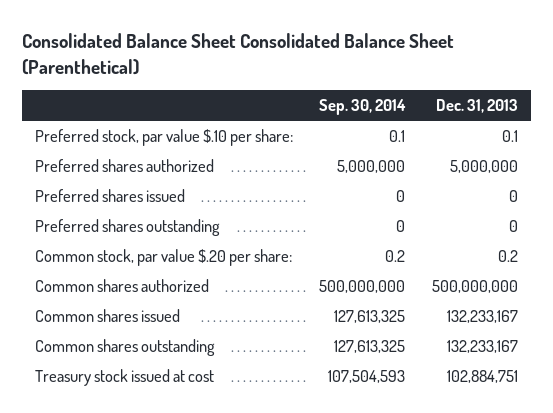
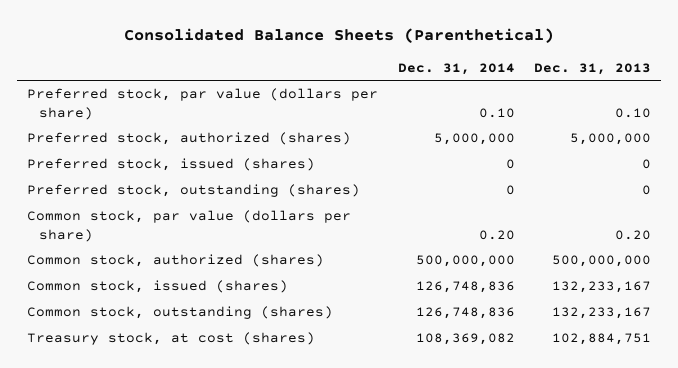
- Consolidated Balance Sheet Consolidated Balance Sheet (Parenthetical)
+ Consolidated Balance Sheets (Parenthetical)
- | Sep. 30, 2014 | Dec. 31, 2013
+ | Dec. 31, 2014 | Dec. 31, 2013
- Preferred stock, par value $.10 per share: | 0.1 | 0.1
- Preferred shares authorized | 5,000,000 | 5,000,000
- Preferred shares issued | 0 | 0
- Preferred shares outstanding | 0 | 0
- Common stock, par value $.20 per share: | 0.2 | 0.2
- Common shares authorized | 500,000,000 | 500,000,000
- Common shares issued | 127,613,325 | 132,233,167
- Common shares outstanding | 127,613,325 | 132,233,167
- Treasury stock issued at cost | 107,504,593 | 102,884,751
+ Preferred stock, par value (dollars per share) | 0.10 | 0.10
+ Preferred stock, authorized (shares) | 5,000,000 | 5,000,000
+ Preferred stock, issued (shares) | 0 | 0
+ Preferred stock, outstanding (shares) | 0 | 0
+ Common stock, par value (dollars per share) | 0.20 | 0.20
+ Common stock, authorized (shares) | 500,000,000 | 500,000,000
+ Common stock, issued (shares) | 126,748,836 | 132,233,167
+ Common stock, outstanding (shares) | 126,748,836 | 132,233,167
+ Treasury stock, at cost (shares) | 108,369,082 | 102,884,751

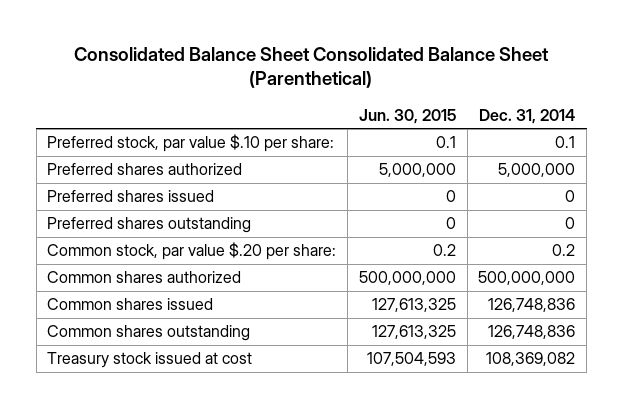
- Consolidated Balance Sheets (Parenthetical)
+ Consolidated Balance Sheet Consolidated Balance Sheet (Parenthetical)
- | Dec. 31, 2014 | Dec. 31, 2013
+ | Jun. 30, 2015 | Dec. 31, 2014
- Preferred stock, par value (dollars per share) | 0.10 | 0.10
- Preferred stock, authorized (shares) | 5,000,000 | 5,000,000
- Preferred stock, issued (shares) | 0 | 0
- Preferred stock, outstanding (shares) | 0 | 0
- Common stock, par value (dollars per share) | 0.20 | 0.20
- Common stock, authorized (shares) | 500,000,000 | 500,000,000
- Common stock, issued (shares) | 126,748,836 | 132,233,167
- Common stock, outstanding (shares) | 126,748,836 | 132,233,167
- Treasury stock, at cost (shares) | 108,369,082 | 102,884,751
+ Preferred stock, par value $.10 per share: | 0.1 | 0.1
+ Preferred shares authorized | 5,000,000 | 5,000,000
+ Preferred shares issued | 0 | 0
+ Preferred shares outstanding | 0 | 0
+ Common stock, par value $.20 per share: | 0.2 | 0.2
+ Common shares authorized | 500,000,000 | 500,000,000
+ Common shares issued | 127,613,325 | 126,748,836
+ Common shares outstanding | 127,613,325 | 126,748,836
+ Treasury stock issued at cost | 107,504,593 | 108,369,082

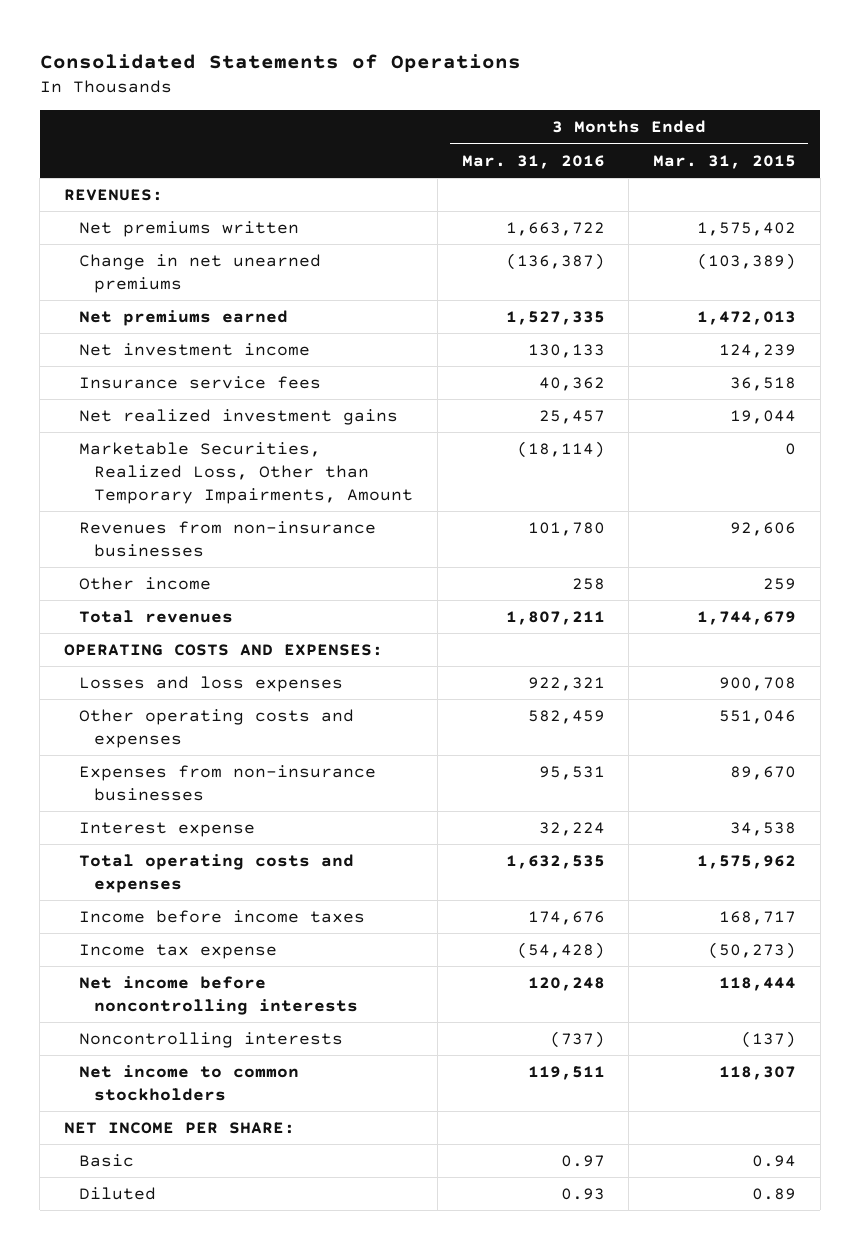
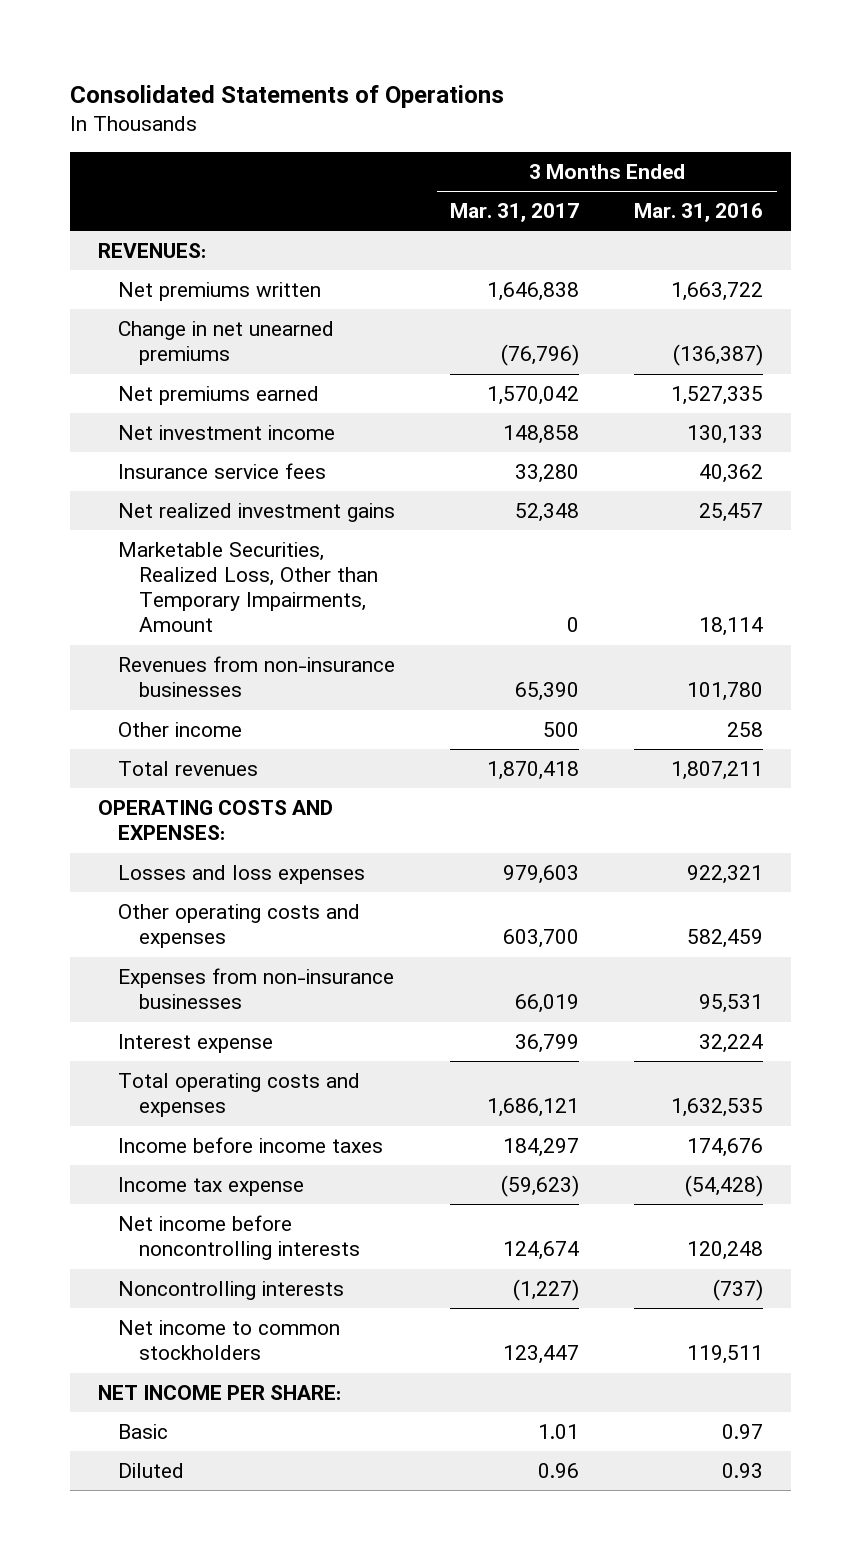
- | 3 Months Ended Mar. 31, 2016 | 3 Months Ended Mar. 31, 2015
+ | 3 Months Ended Mar. 31, 2017 | 3 Months Ended Mar. 31, 2016
- Marketable Securities, Realized Loss, Other than Temporary Impairments, Amount | (18,114) | 0
+ Marketable Securities, Realized Loss, Other than Temporary Impairments, Amount | 0 | 18,114

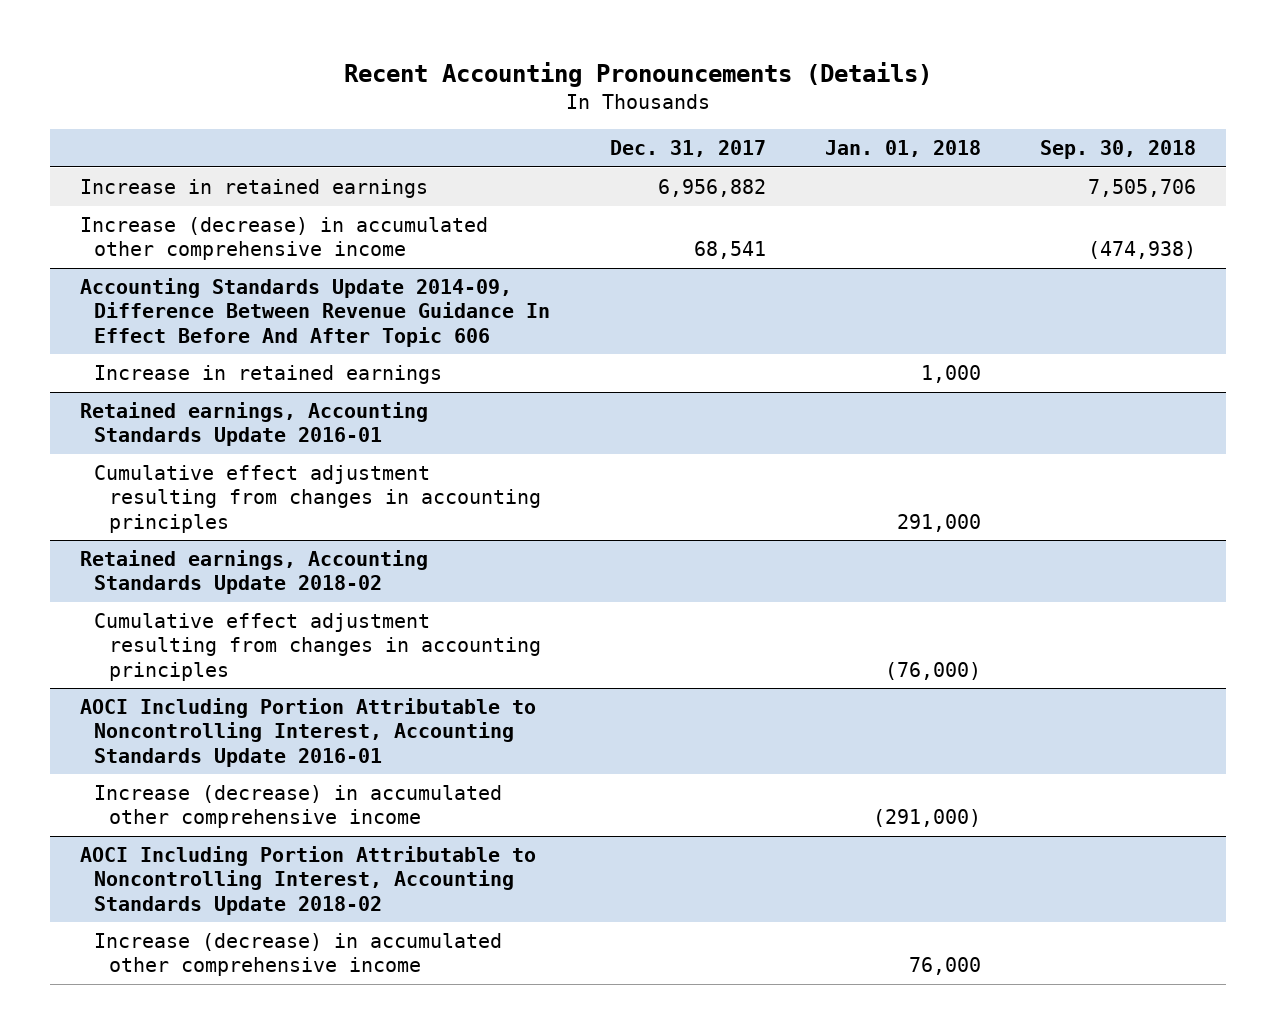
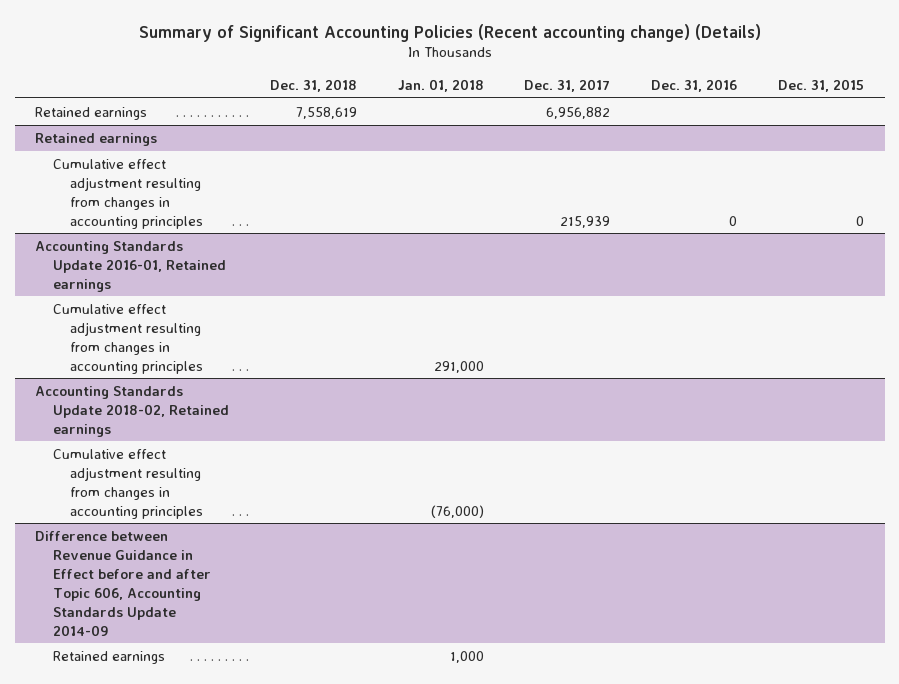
- Recent Accounting Pronouncements (Details)
+ Summary of Significant Accounting Policies (Recent accounting change) (Details)
- | Dec. 31, 2017 | Jan. 01, 2018 | Sep. 30, 2018
+ | Dec. 31, 2018 | Jan. 01, 2018 | Dec. 31, 2017 | Dec. 31, 2016 | Dec. 31, 2015
- Increase in retained earnings | 6,956,882 | | 7,505,706
- Increase (decrease) in accumulated other comprehensive income | 68,541 | | (474,938)
- Accounting Standards Update 2014-09, Difference Between Revenue Guidance In Effect Before And After Topic 606
- Increase in retained earnings | | 1,000 |
- Retained earnings, Accounting Standards Update 2016-01
+ Retained earnings | 7,558,619 | | 6,956,882 | |
+ Retained earnings
+ Cumulative effect adjustment resulting from changes in accounting principles | | | 215,939 | 0 | 0
+ Accounting Standards Update 2016-01, Retained earnings
- Retained earnings, Accounting Standards Update 2018-02
+ Accounting Standards Update 2018-02, Retained earnings
- AOCI Including Portion Attributable to Noncontrolling Interest, Accounting Standards Update 2016-01
- Increase (decrease) in accumulated other comprehensive income | | (291,000) |
- AOCI Including Portion Attributable to Noncontrolling Interest, Accounting Standards Update 2018-02
- Increase (decrease) in accumulated other comprehensive income | | 76,000 |
+ Difference between Revenue Guidance in Effect before and after Topic 606, Accounting Standards Update 2014-09
+ Retained earnings | | 1,000 | | |

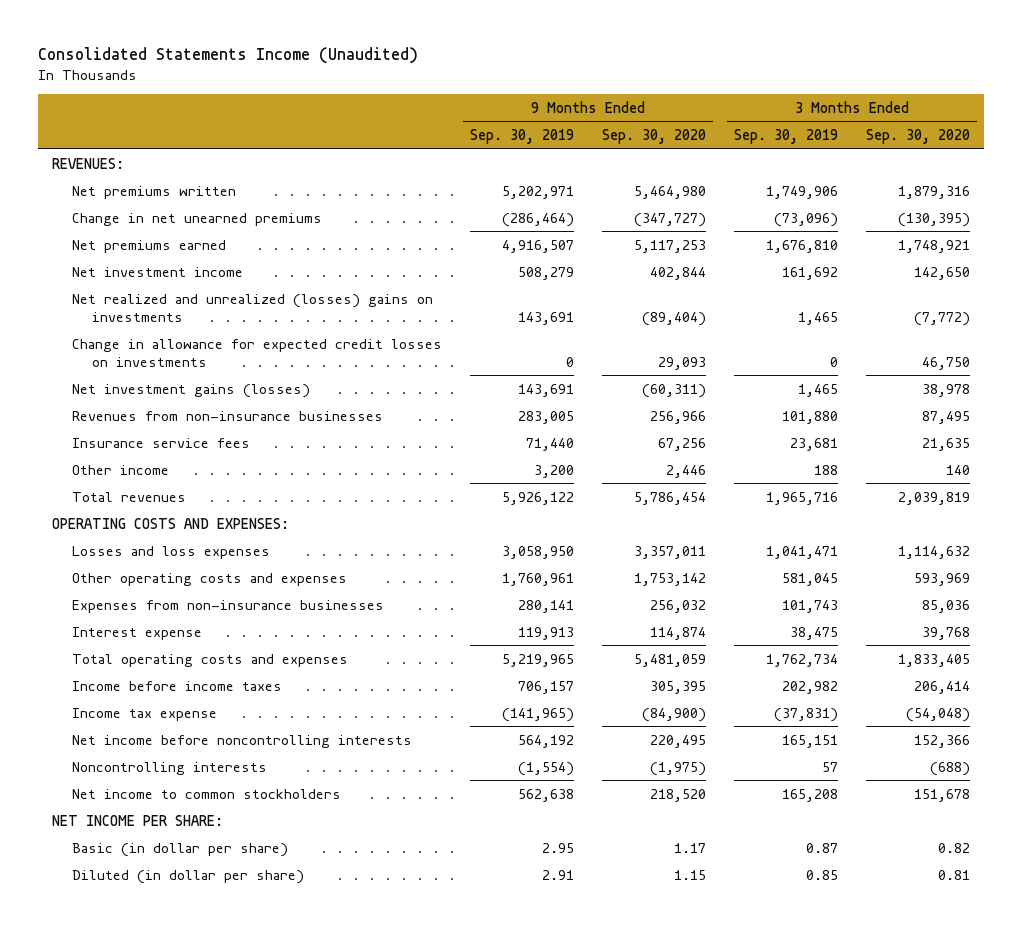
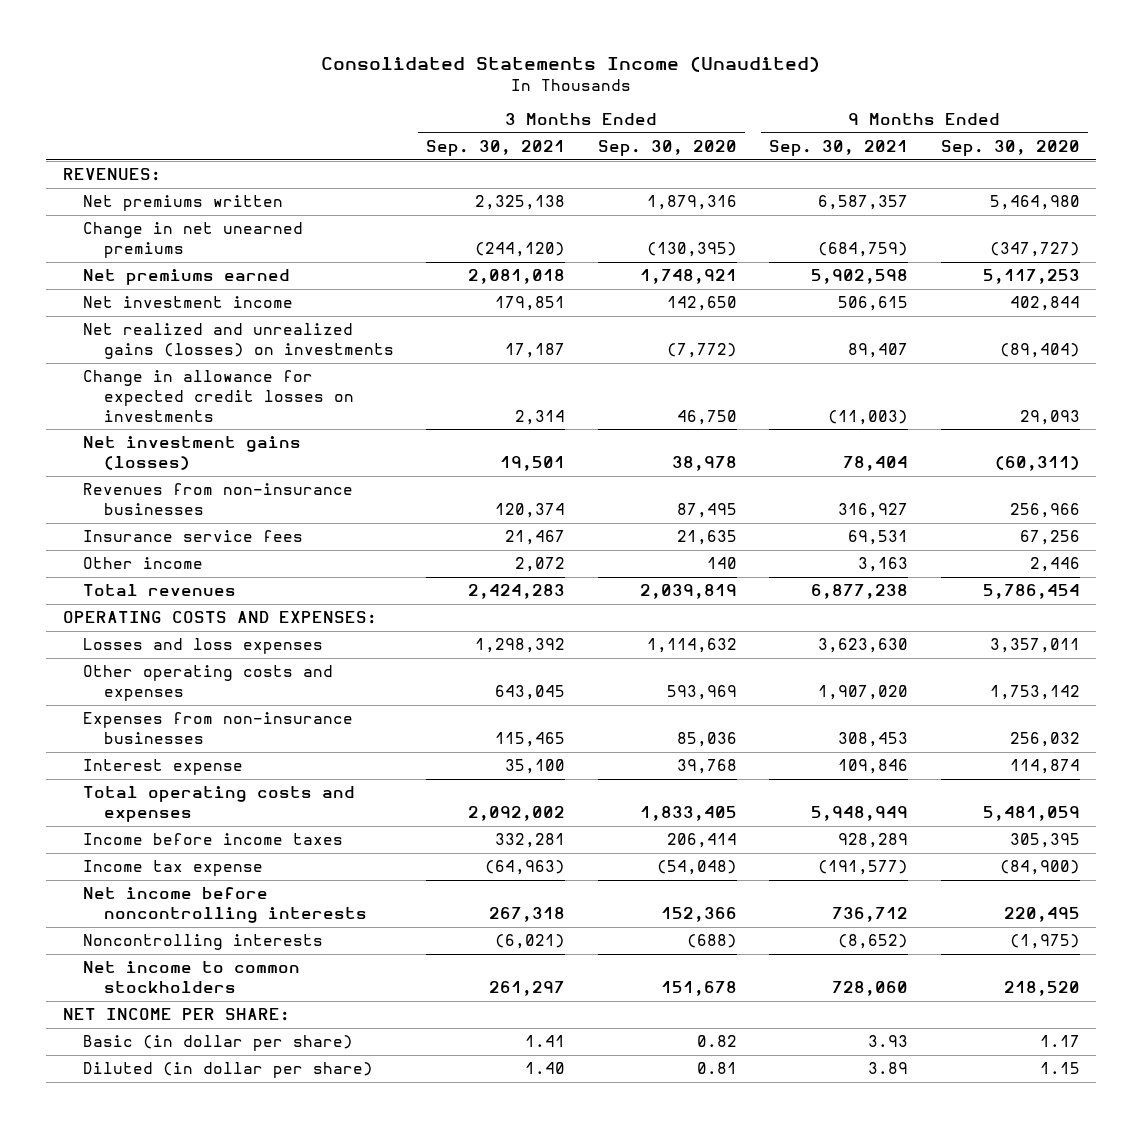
- | 9 Months Ended Sep. 30, 2019 | 9 Months Ended Sep. 30, 2020 | 3 Months Ended Sep. 30, 2019 | 3 Months Ended Sep. 30, 2020
+ | 3 Months Ended Sep. 30, 2021 | 3 Months Ended Sep. 30, 2020 | 9 Months Ended Sep. 30, 2021 | 9 Months Ended Sep. 30, 2020
- Net realized and unrealized (losses) gains on investments | 143,691 | (89,404) | 1,465 | (7,772)
+ Net realized and unrealized gains (losses) on investments | 17,187 | (7,772) | 89,407 | (89,404)

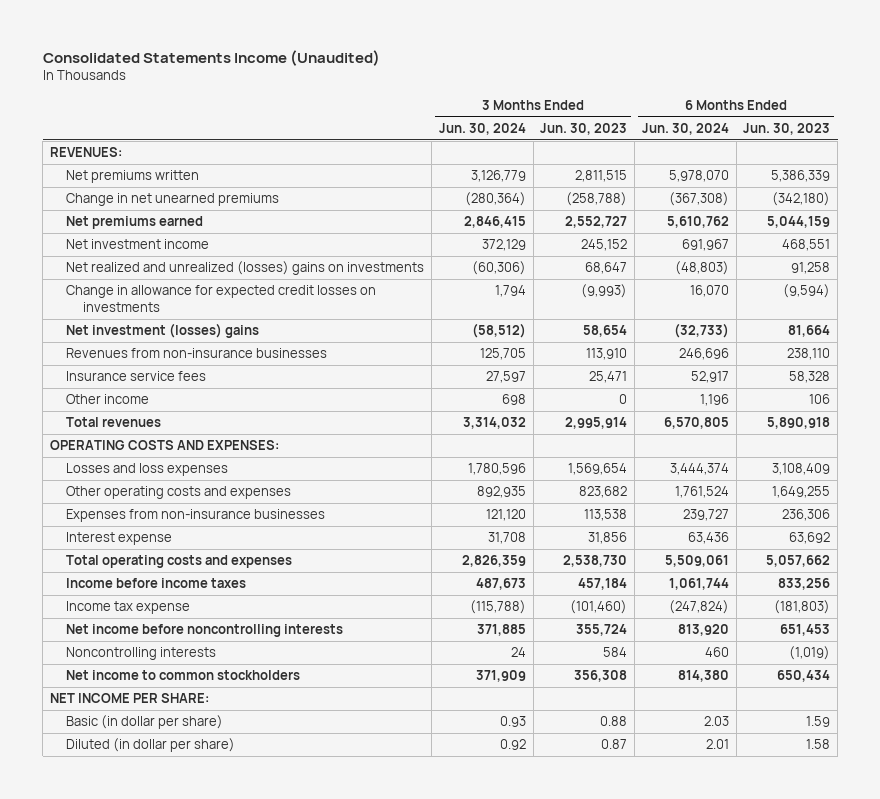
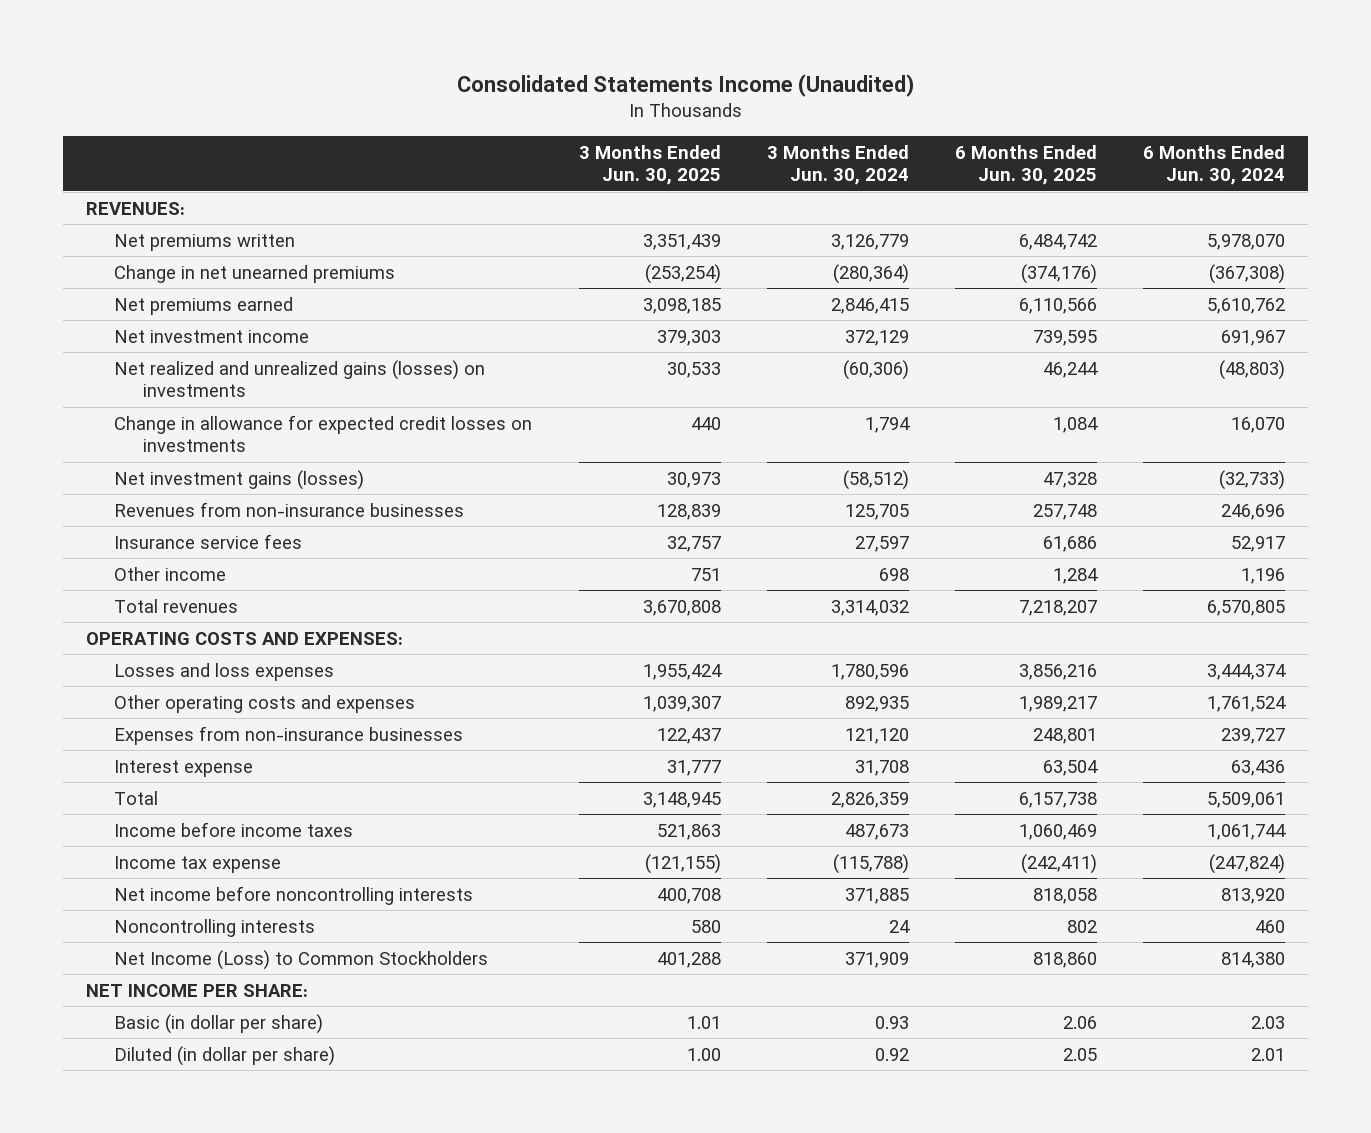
- | 3 Months Ended Jun. 30, 2024 | 3 Months Ended Jun. 30, 2023 | 6 Months Ended Jun. 30, 2024 | 6 Months Ended Jun. 30, 2023
+ | 3 Months Ended Jun. 30, 2025 | 3 Months Ended Jun. 30, 2024 | 6 Months Ended Jun. 30, 2025 | 6 Months Ended Jun. 30, 2024
- Net realized and unrealized (losses) gains on investments | (60,306) | 68,647 | (48,803) | 91,258
+ Net realized and unrealized gains (losses) on investments | 30,533 | (60,306) | 46,244 | (48,803)
- Net investment (losses) gains | (58,512) | 58,654 | (32,733) | 81,664
+ Net investment gains (losses) | 30,973 | (58,512) | 47,328 | (32,733)
- Total operating costs and expenses | 2,826,359 | 2,538,730 | 5,509,061 | 5,057,662
+ Total | 3,148,945 | 2,826,359 | 6,157,738 | 5,509,061
- Net income to common stockholders | 371,909 | 356,308 | 814,380 | 650,434
+ Net Income (Loss) to Common Stockholders | 401,288 | 371,909 | 818,860 | 814,380

